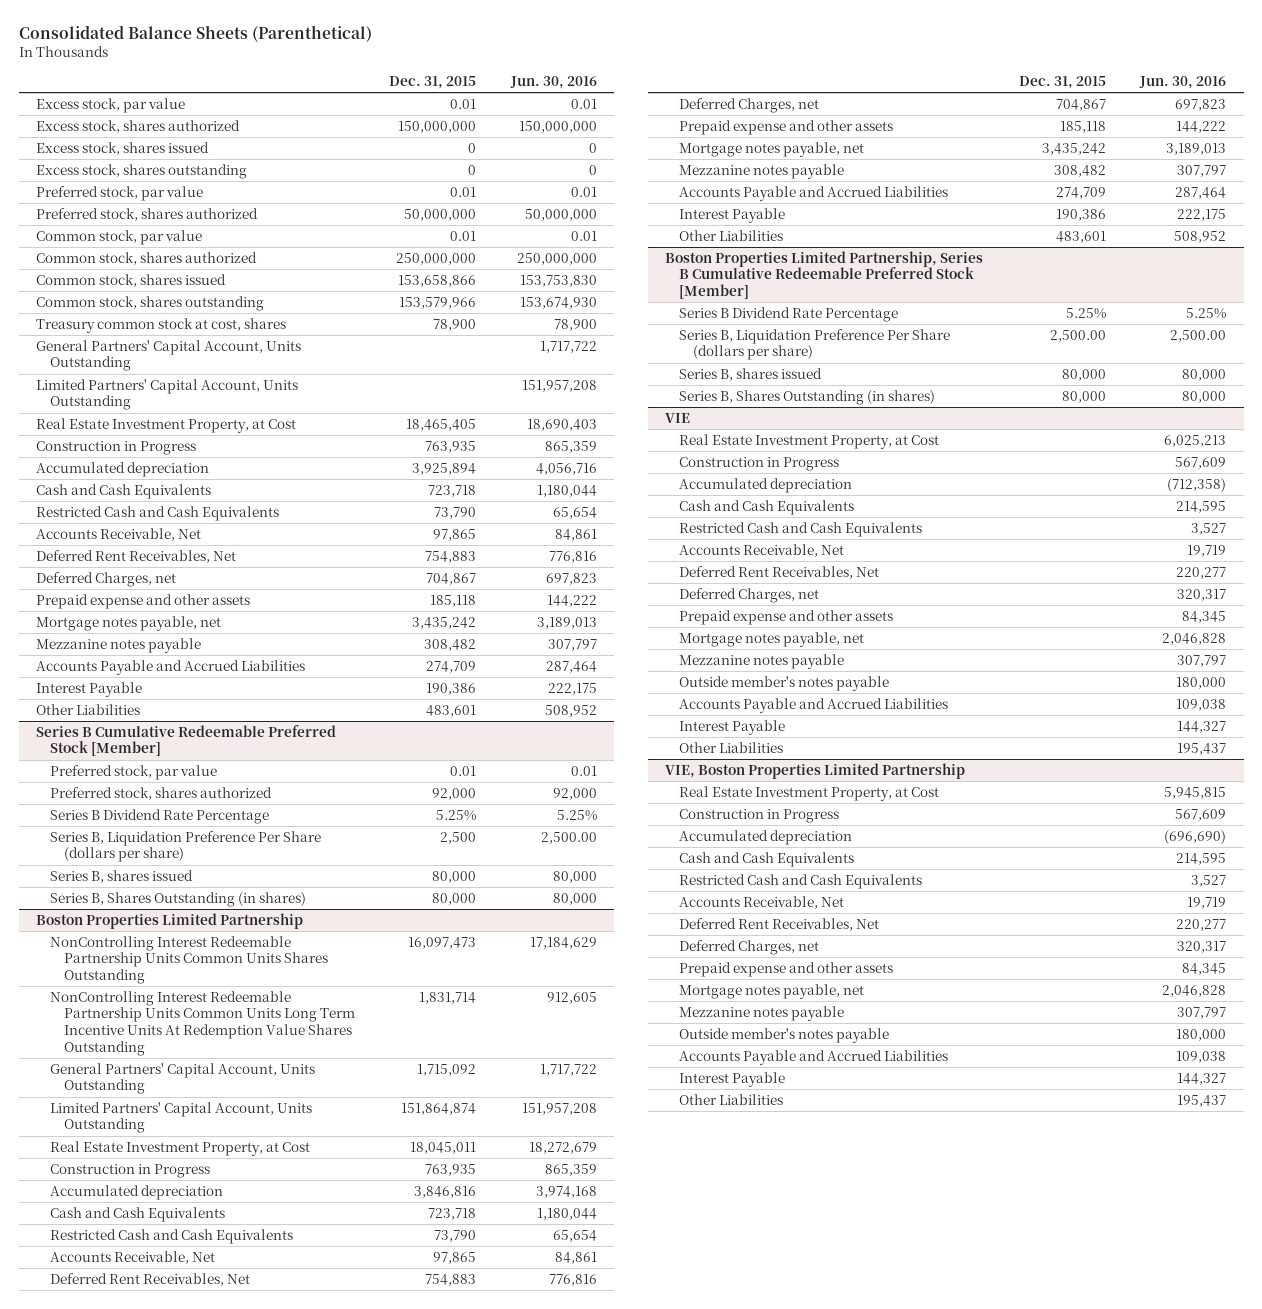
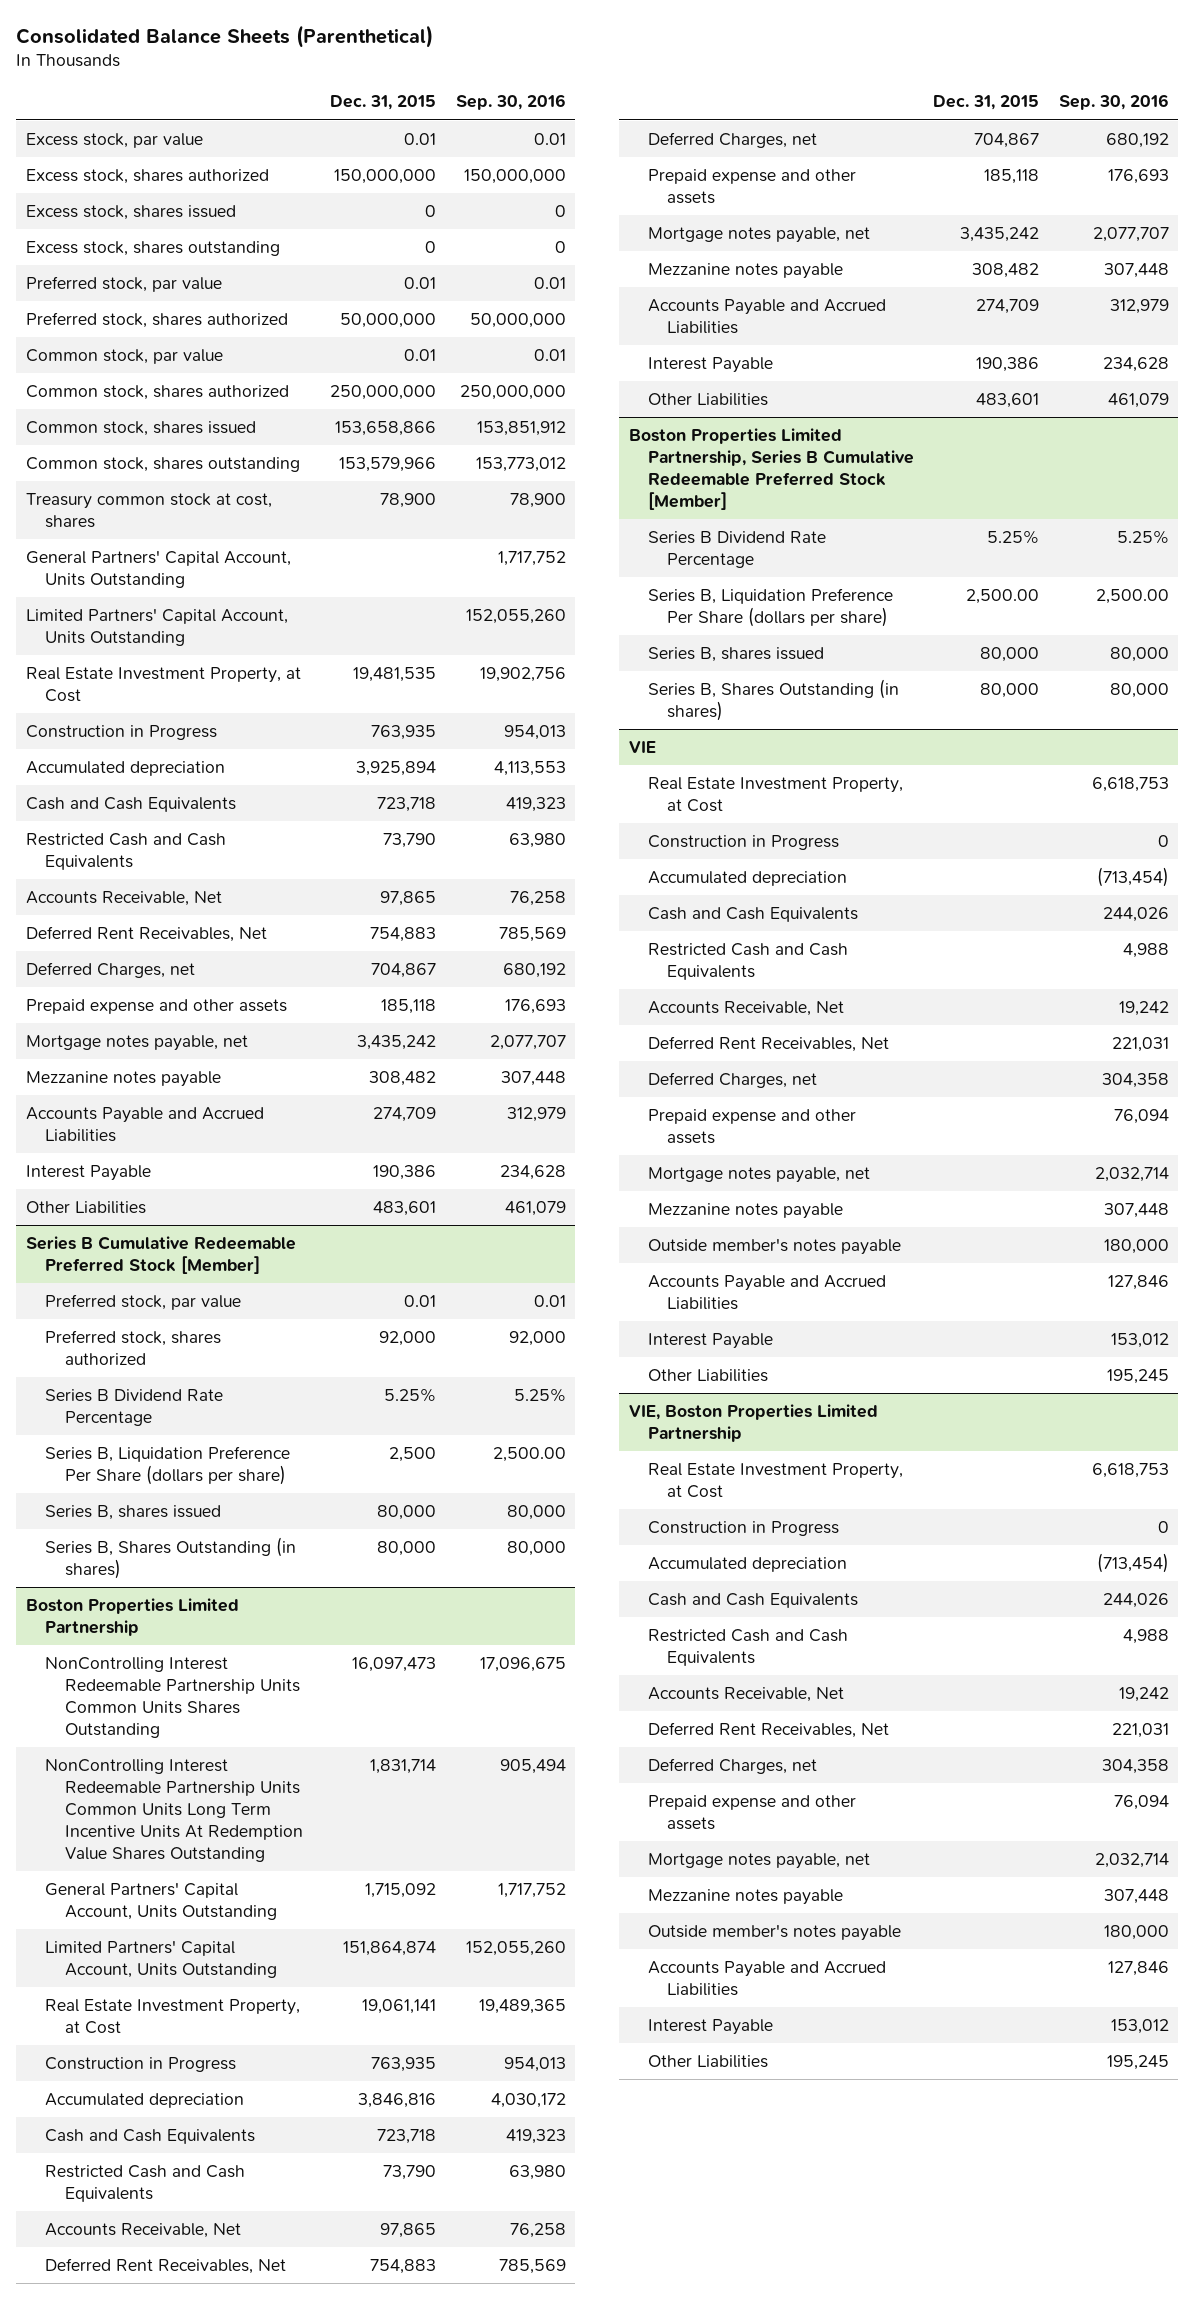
- | Dec. 31, 2015 | Jun. 30, 2016
+ | Dec. 31, 2015 | Sep. 30, 2016
- Real Estate Investment Property, at Cost | 18,465,405 | 18,690,403
+ Real Estate Investment Property, at Cost | 19,481,535 | 19,902,756
@ Boston Properties Limited Partnership
- Real Estate Investment Property, at Cost | 18,045,011 | 18,272,679
+ Real Estate Investment Property, at Cost | 19,061,141 | 19,489,365

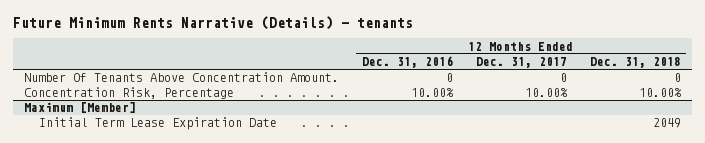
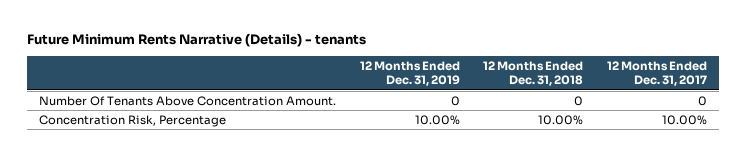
- | 12 Months Ended Dec. 31, 2016 | 12 Months Ended Dec. 31, 2017 | 12 Months Ended Dec. 31, 2018
+ | 12 Months Ended Dec. 31, 2019 | 12 Months Ended Dec. 31, 2018 | 12 Months Ended Dec. 31, 2017
- Maximum [Member]
- Initial Term Lease Expiration Date | | | 2049

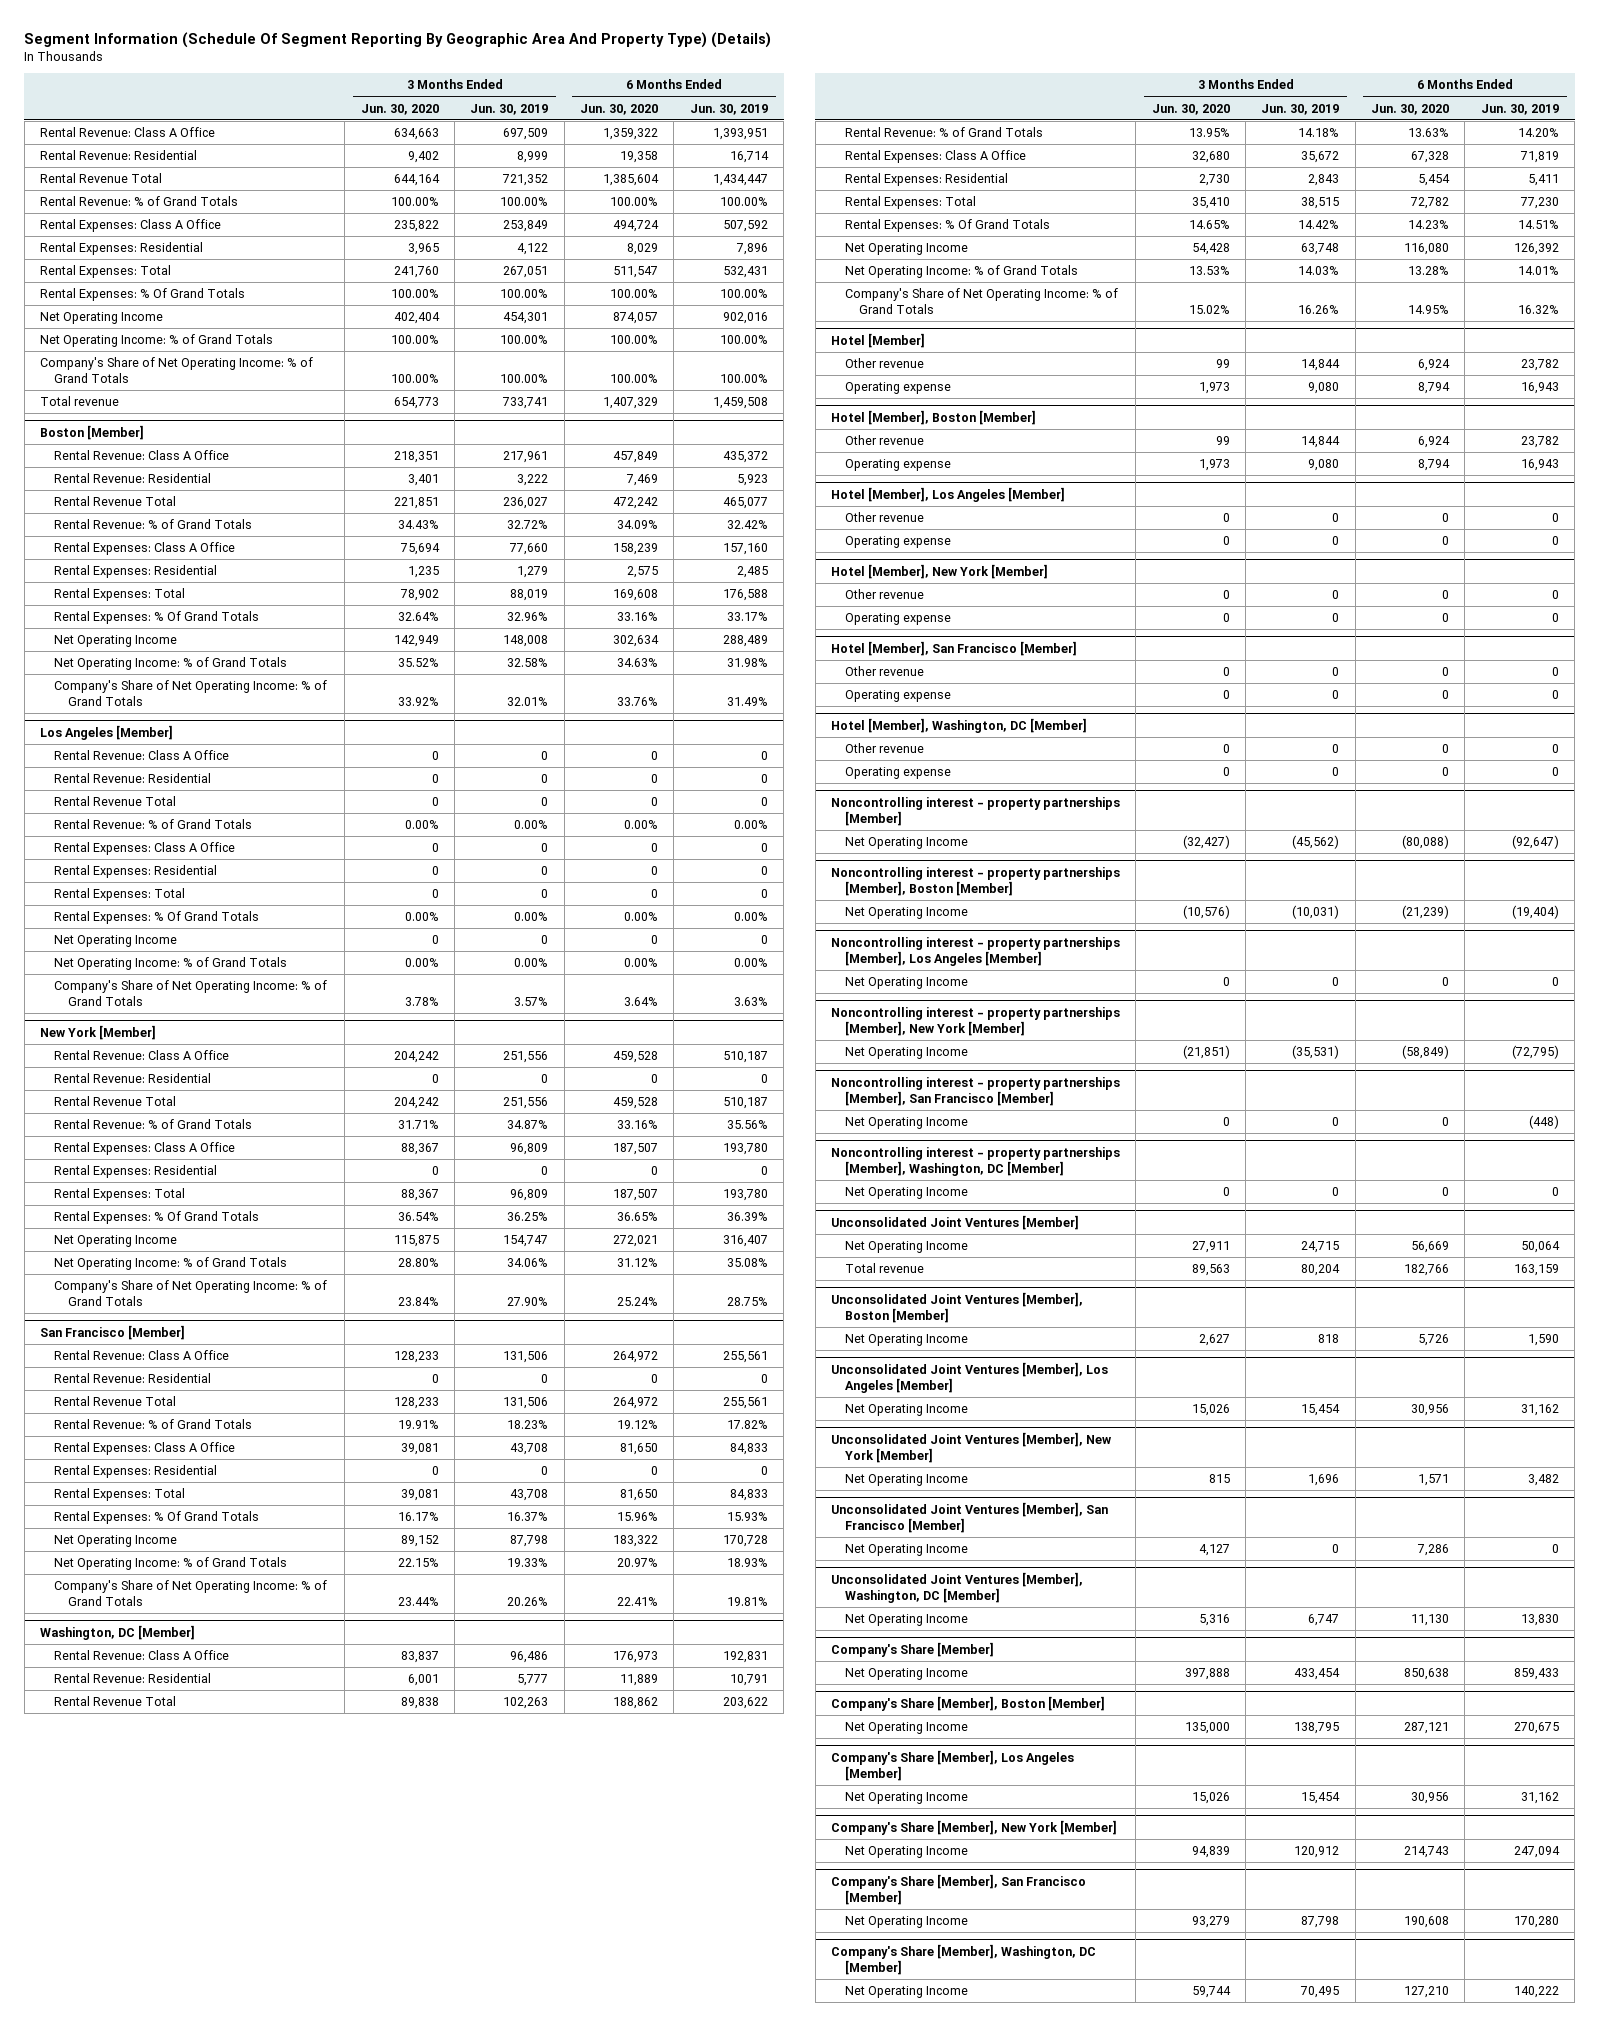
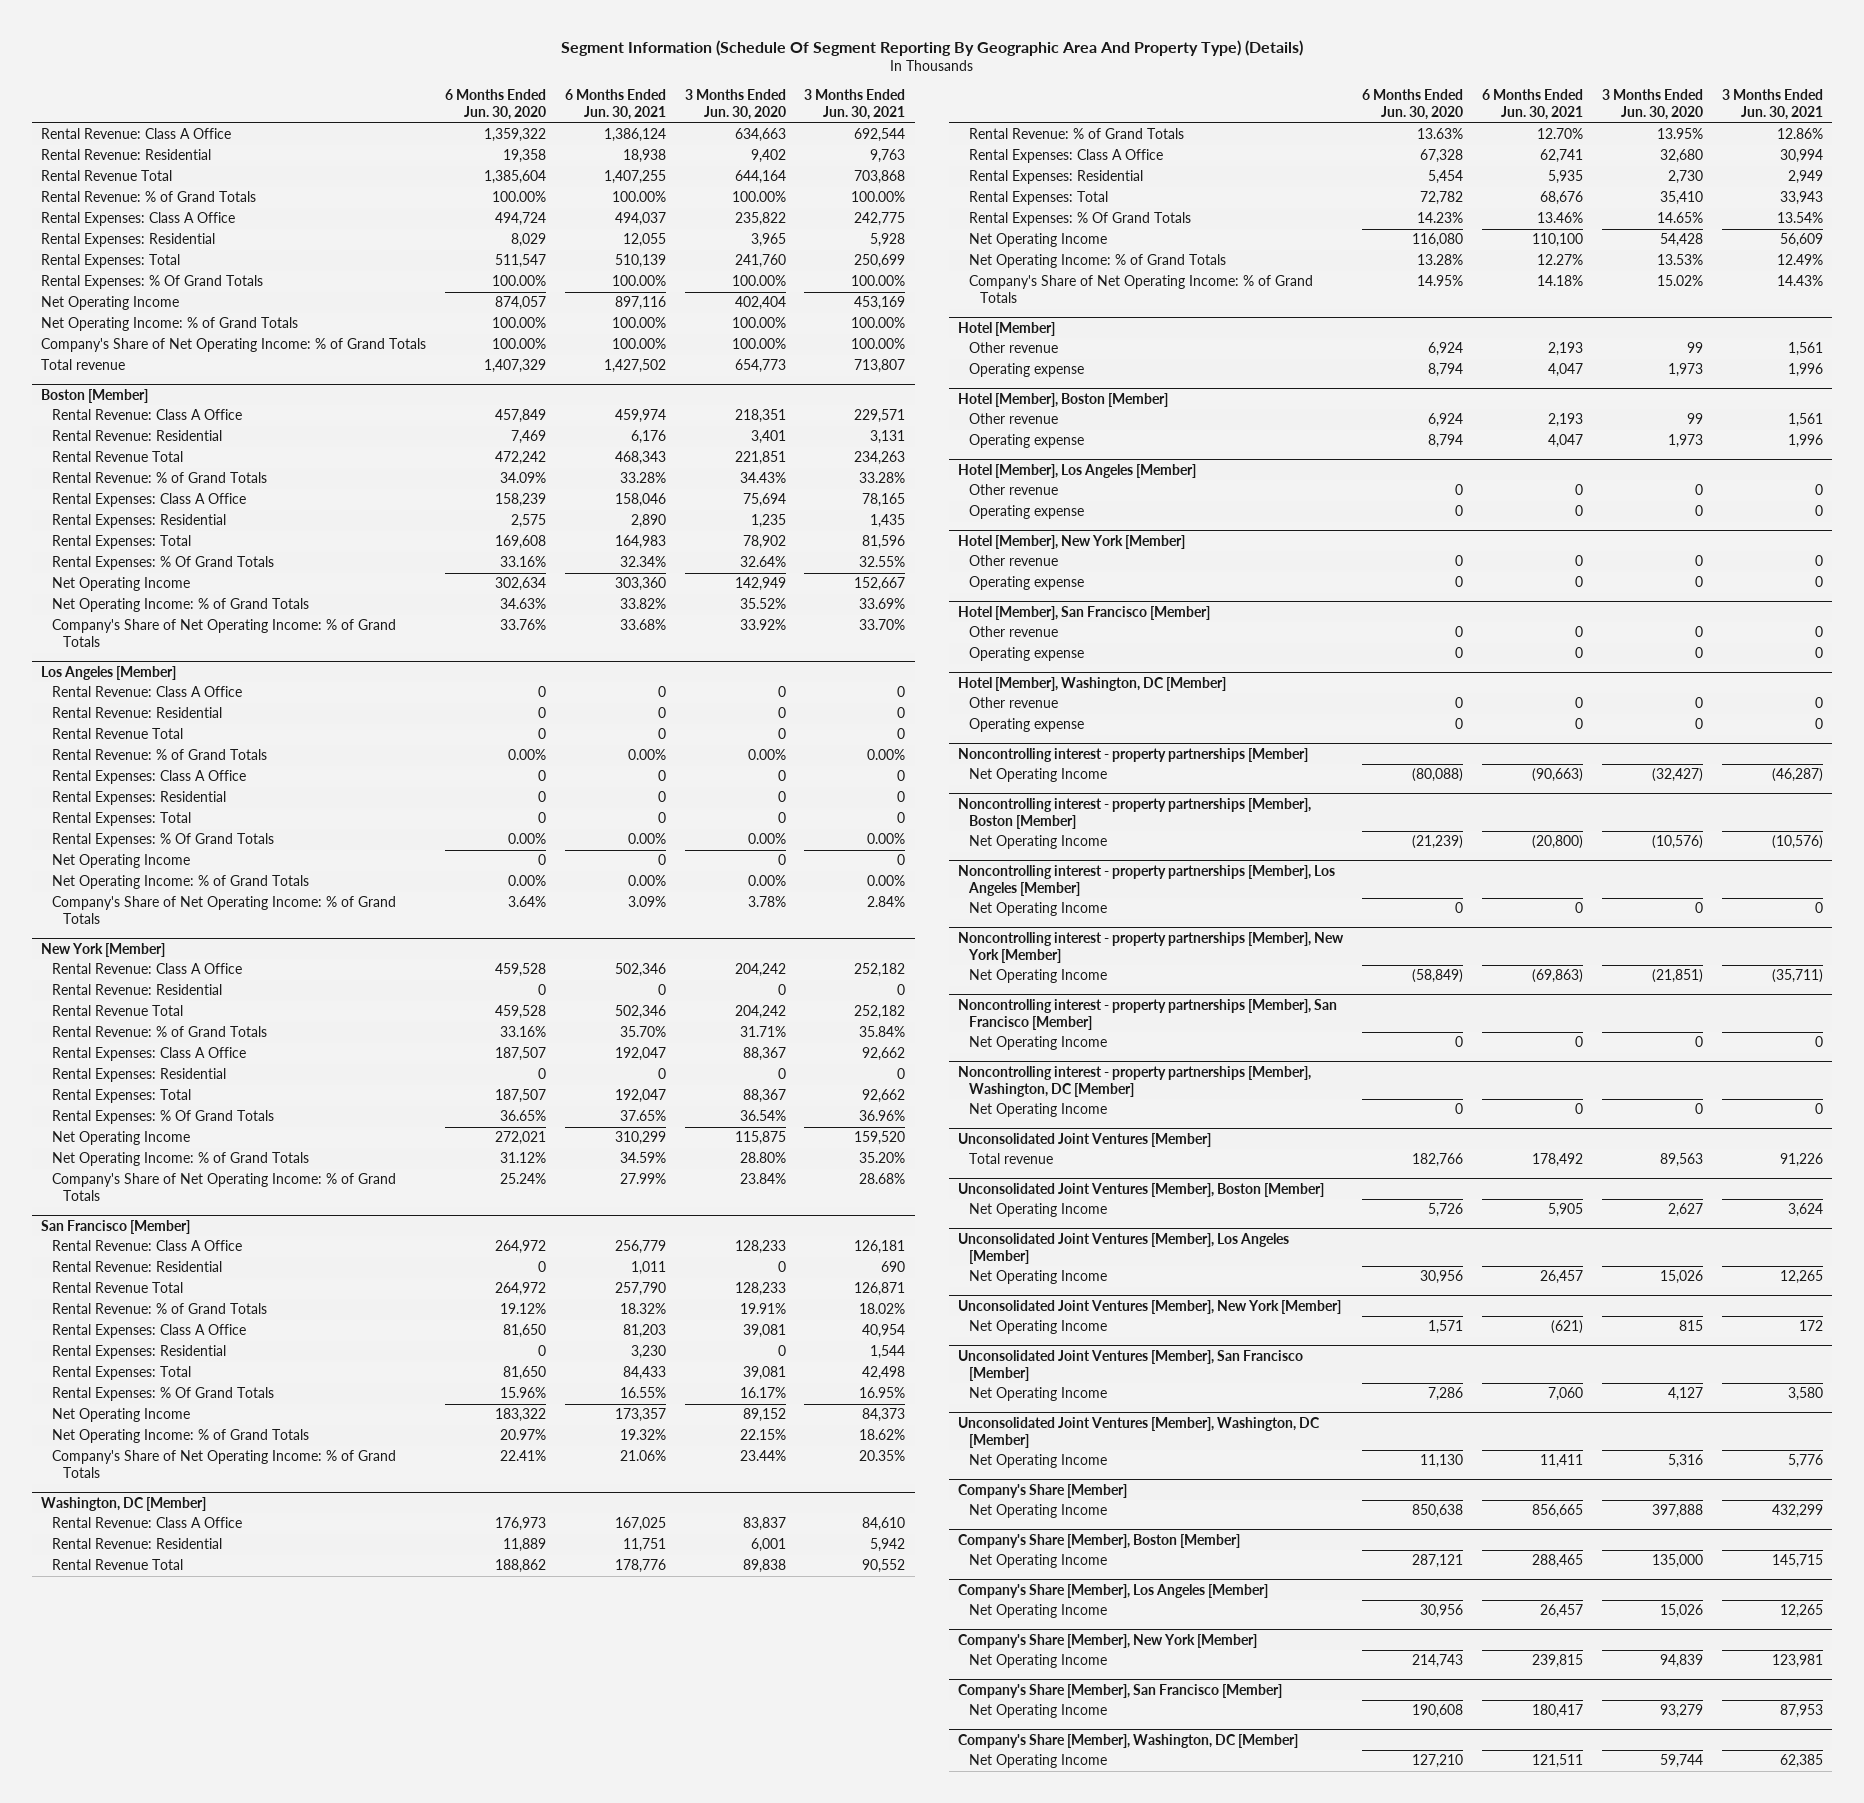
- | 3 Months Ended Jun. 30, 2020 | 3 Months Ended Jun. 30, 2019 | 6 Months Ended Jun. 30, 2020 | 6 Months Ended Jun. 30, 2019
+ | 6 Months Ended Jun. 30, 2020 | 6 Months Ended Jun. 30, 2021 | 3 Months Ended Jun. 30, 2020 | 3 Months Ended Jun. 30, 2021
@ Unconsolidated Joint Ventures [Member]
- Net Operating Income | 27,911 | 24,715 | 56,669 | 50,064

